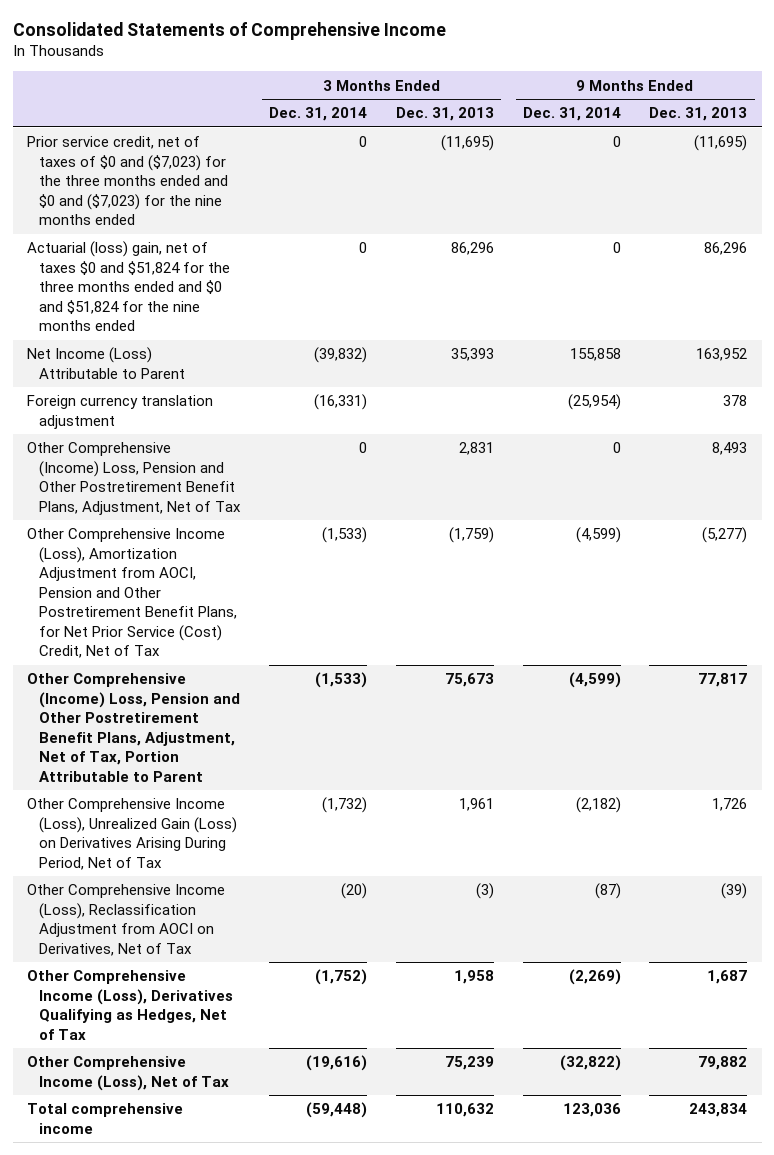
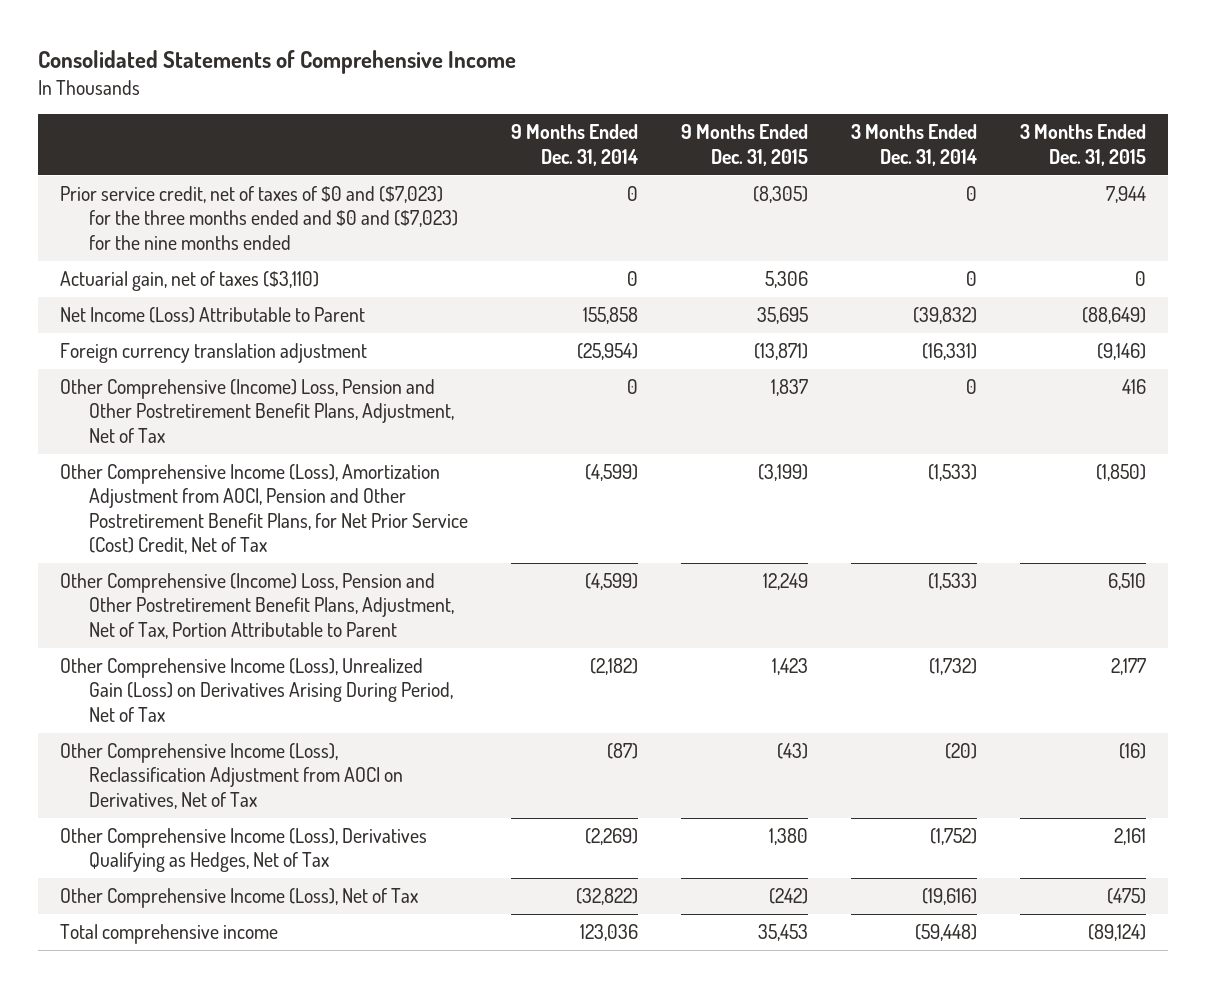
- | 3 Months Ended Dec. 31, 2014 | 3 Months Ended Dec. 31, 2013 | 9 Months Ended Dec. 31, 2014 | 9 Months Ended Dec. 31, 2013
+ | 9 Months Ended Dec. 31, 2014 | 9 Months Ended Dec. 31, 2015 | 3 Months Ended Dec. 31, 2014 | 3 Months Ended Dec. 31, 2015
- Actuarial (loss) gain, net of taxes $0 and $51,824 for the three months ended and $0 and $51,824 for the nine months ended | 0 | 86,296 | 0 | 86,296
+ Actuarial gain, net of taxes ($3,110) | 0 | 5,306 | 0 | 0

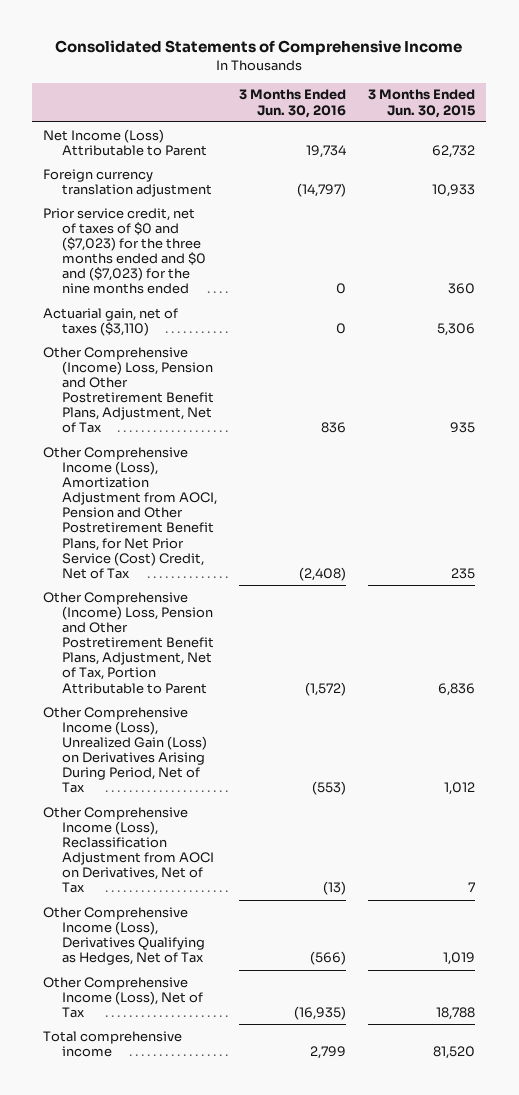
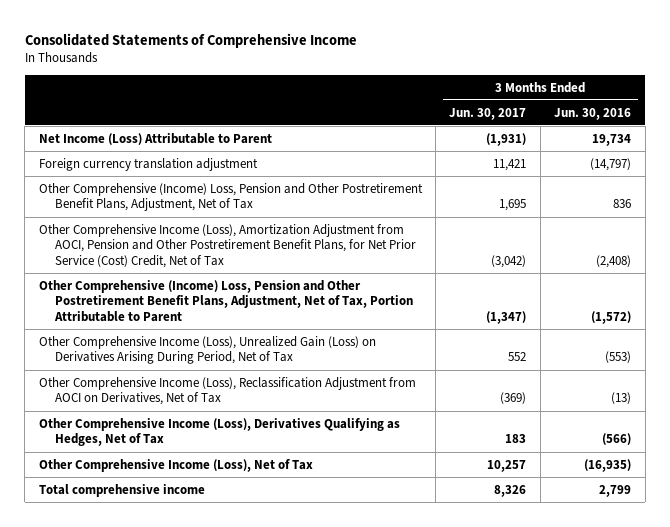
- | 3 Months Ended Jun. 30, 2016 | 3 Months Ended Jun. 30, 2015
+ | 3 Months Ended Jun. 30, 2017 | 3 Months Ended Jun. 30, 2016
- Prior service credit, net of taxes of $0 and ($7,023) for the three months ended and $0 and ($7,023) for the nine months ended | 0 | 360
- Actuarial gain, net of taxes ($3,110) | 0 | 5,306

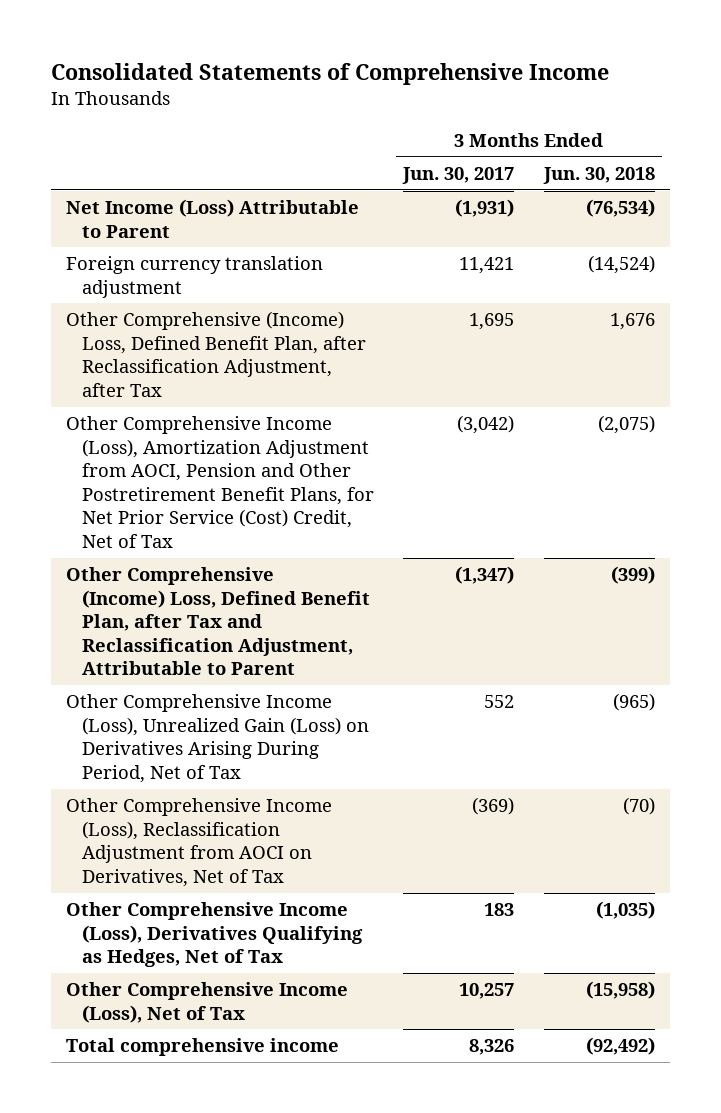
- | 3 Months Ended Jun. 30, 2017 | 3 Months Ended Jun. 30, 2016
+ | 3 Months Ended Jun. 30, 2017 | 3 Months Ended Jun. 30, 2018
- Other Comprehensive (Income) Loss, Pension and Other Postretirement Benefit Plans, Adjustment, Net of Tax | 1,695 | 836
+ Other Comprehensive (Income) Loss, Defined Benefit Plan, after Reclassification Adjustment, after Tax | 1,695 | 1,676
- Other Comprehensive (Income) Loss, Pension and Other Postretirement Benefit Plans, Adjustment, Net of Tax, Portion Attributable to Parent | (1,347) | (1,572)
+ Other Comprehensive (Income) Loss, Defined Benefit Plan, after Tax and Reclassification Adjustment, Attributable to Parent | (1,347) | (399)

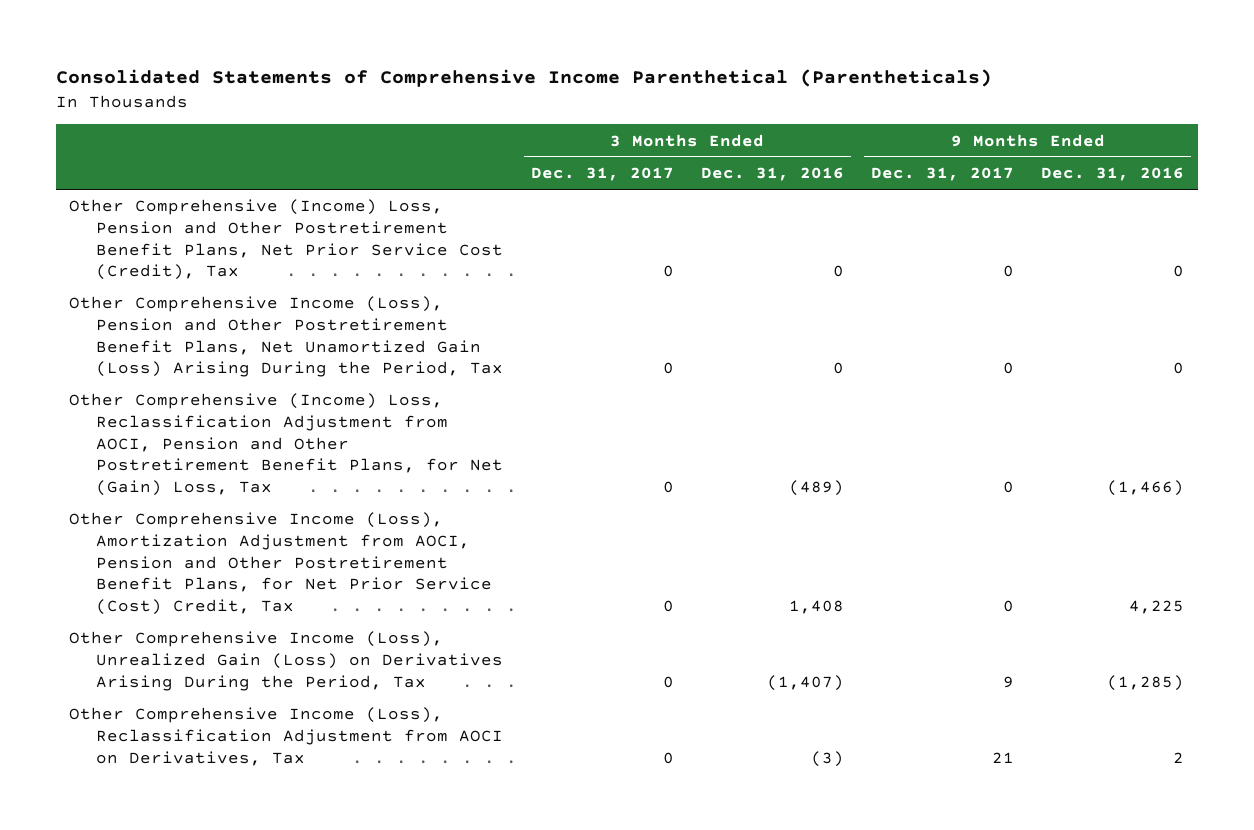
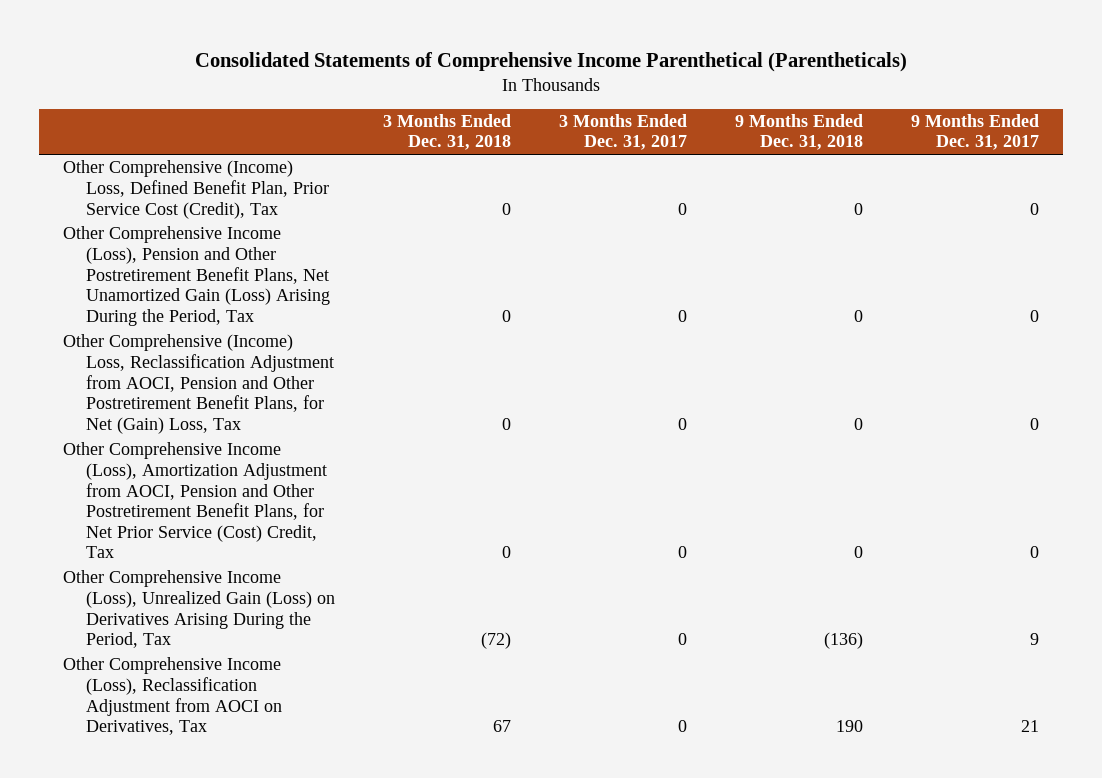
- | 3 Months Ended Dec. 31, 2017 | 3 Months Ended Dec. 31, 2016 | 9 Months Ended Dec. 31, 2017 | 9 Months Ended Dec. 31, 2016
+ | 3 Months Ended Dec. 31, 2018 | 3 Months Ended Dec. 31, 2017 | 9 Months Ended Dec. 31, 2018 | 9 Months Ended Dec. 31, 2017
- Other Comprehensive (Income) Loss, Pension and Other Postretirement Benefit Plans, Net Prior Service Cost (Credit), Tax | 0 | 0 | 0 | 0
+ Other Comprehensive (Income) Loss, Defined Benefit Plan, Prior Service Cost (Credit), Tax | 0 | 0 | 0 | 0

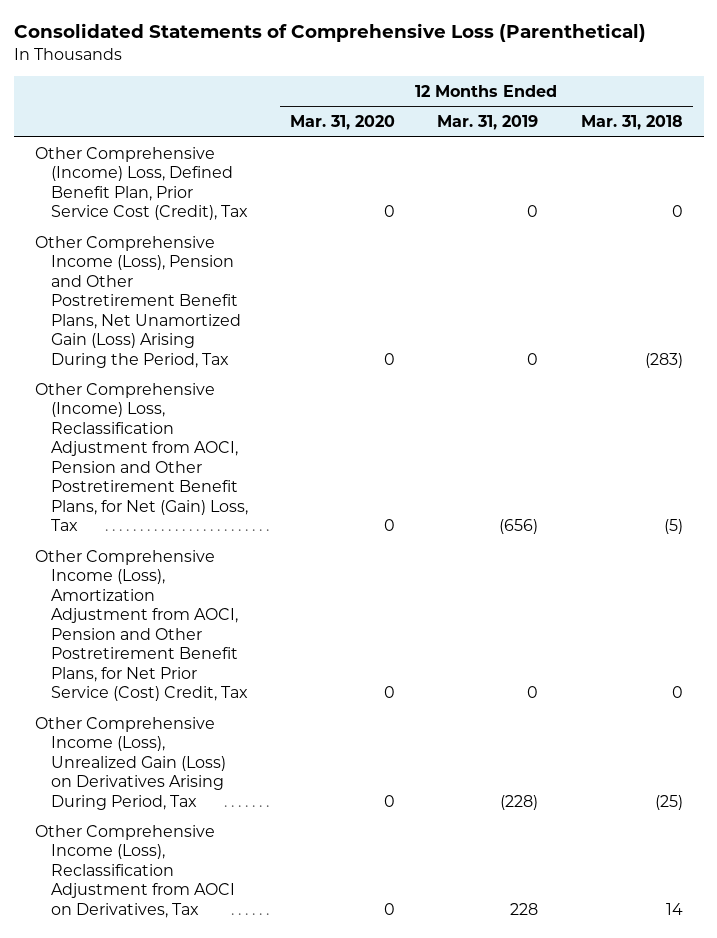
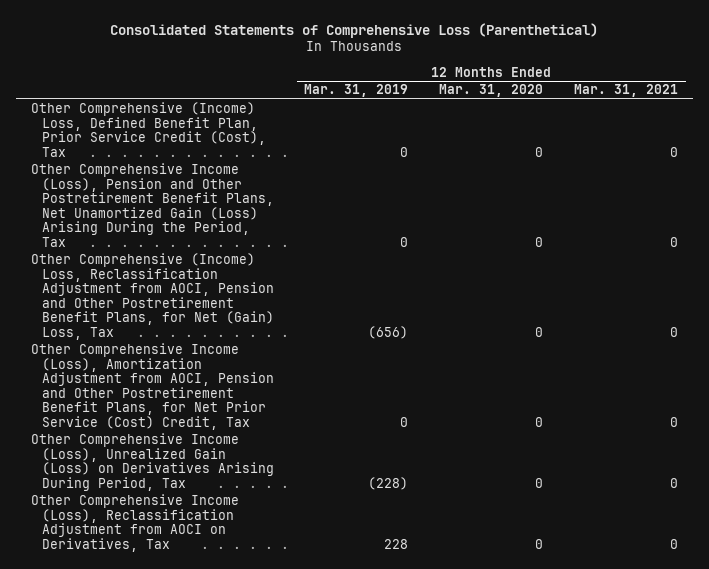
- | 12 Months Ended Mar. 31, 2020 | 12 Months Ended Mar. 31, 2019 | 12 Months Ended Mar. 31, 2018
+ | 12 Months Ended Mar. 31, 2019 | 12 Months Ended Mar. 31, 2020 | 12 Months Ended Mar. 31, 2021
- Other Comprehensive (Income) Loss, Defined Benefit Plan, Prior Service Cost (Credit), Tax | 0 | 0 | 0
+ Other Comprehensive (Income) Loss, Defined Benefit Plan, Prior Service Credit (Cost), Tax | 0 | 0 | 0

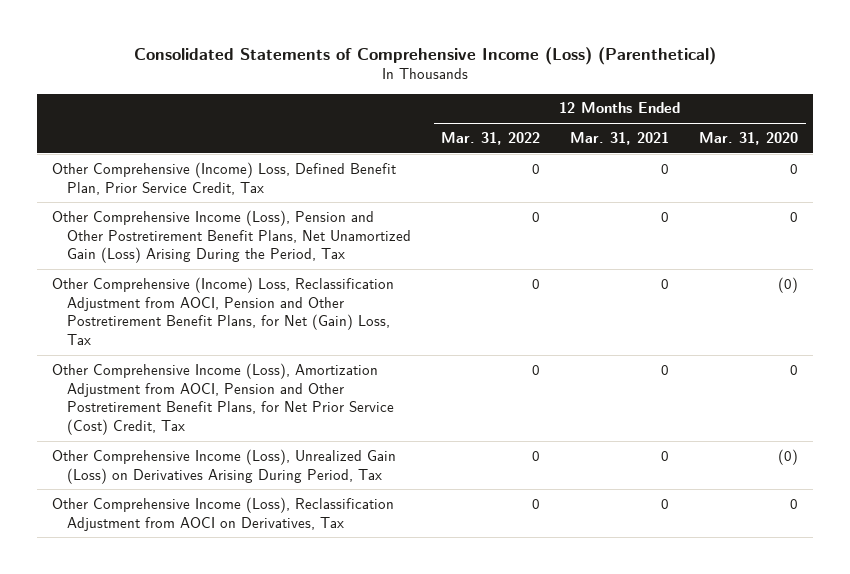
- Consolidated Statements of Comprehensive Loss (Parenthetical)
+ Consolidated Statements of Comprehensive Income (Loss) (Parenthetical)
- | 12 Months Ended Mar. 31, 2019 | 12 Months Ended Mar. 31, 2020 | 12 Months Ended Mar. 31, 2021
+ | 12 Months Ended Mar. 31, 2022 | 12 Months Ended Mar. 31, 2021 | 12 Months Ended Mar. 31, 2020
- Other Comprehensive (Income) Loss, Defined Benefit Plan, Prior Service Credit (Cost), Tax | 0 | 0 | 0
+ Other Comprehensive (Income) Loss, Defined Benefit Plan, Prior Service Credit, Tax | 0 | 0 | 0
- Other Comprehensive (Income) Loss, Reclassification Adjustment from AOCI, Pension and Other Postretirement Benefit Plans, for Net (Gain) Loss, Tax | (656) | 0 | 0
+ Other Comprehensive (Income) Loss, Reclassification Adjustment from AOCI, Pension and Other Postretirement Benefit Plans, for Net (Gain) Loss, Tax | 0 | 0 | (0)
- Other Comprehensive Income (Loss), Unrealized Gain (Loss) on Derivatives Arising During Period, Tax | (228) | 0 | 0
+ Other Comprehensive Income (Loss), Unrealized Gain (Loss) on Derivatives Arising During Period, Tax | 0 | 0 | (0)

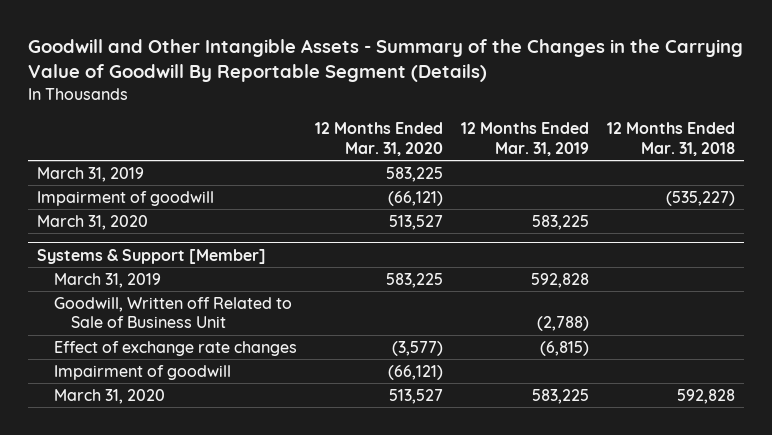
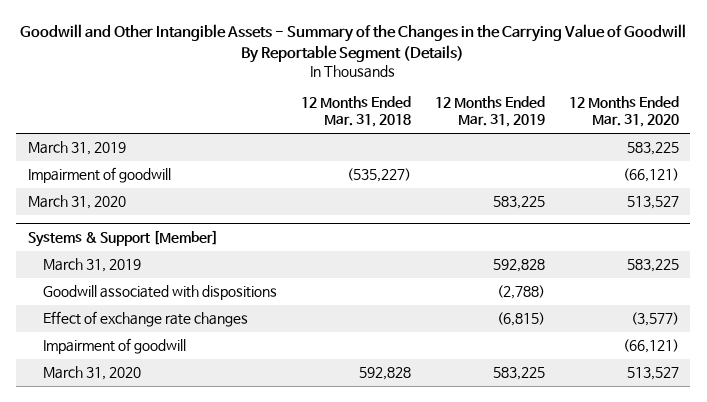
- | 12 Months Ended Mar. 31, 2020 | 12 Months Ended Mar. 31, 2019 | 12 Months Ended Mar. 31, 2018
+ | 12 Months Ended Mar. 31, 2018 | 12 Months Ended Mar. 31, 2019 | 12 Months Ended Mar. 31, 2020
@ Systems & Support [Member]
- Goodwill, Written off Related to Sale of Business Unit | | (2,788) |
+ Goodwill associated with dispositions | | (2,788) |

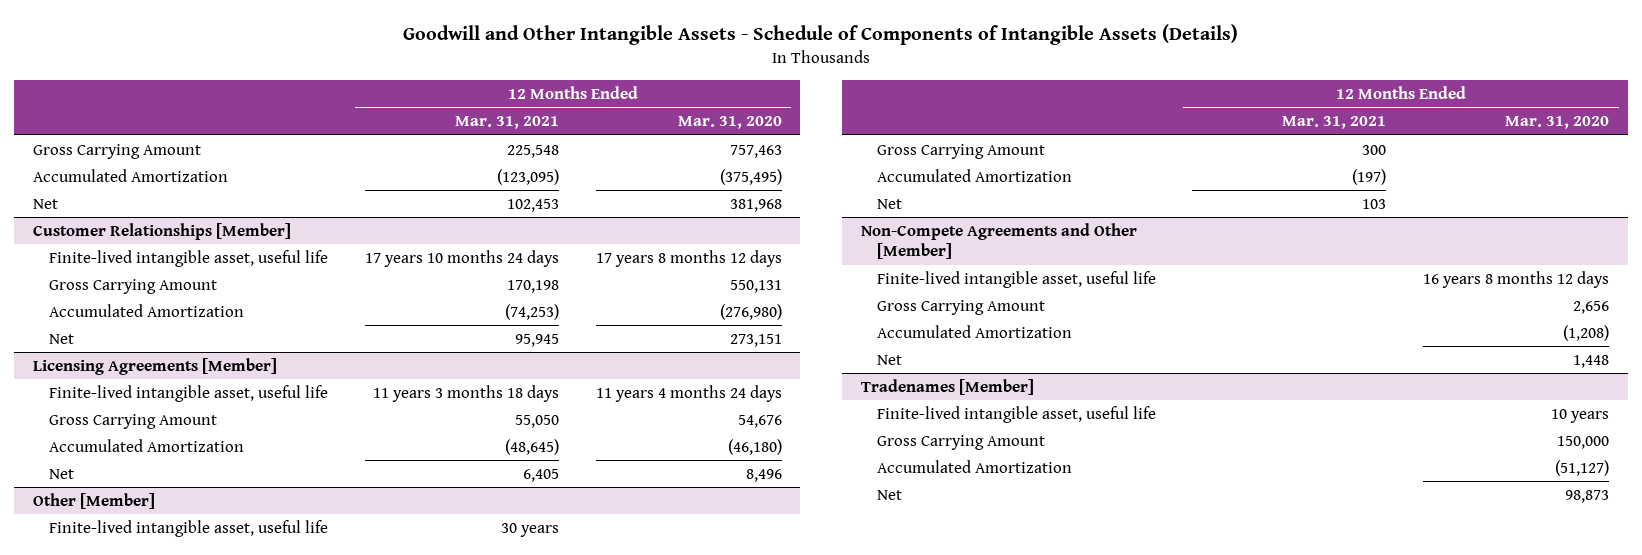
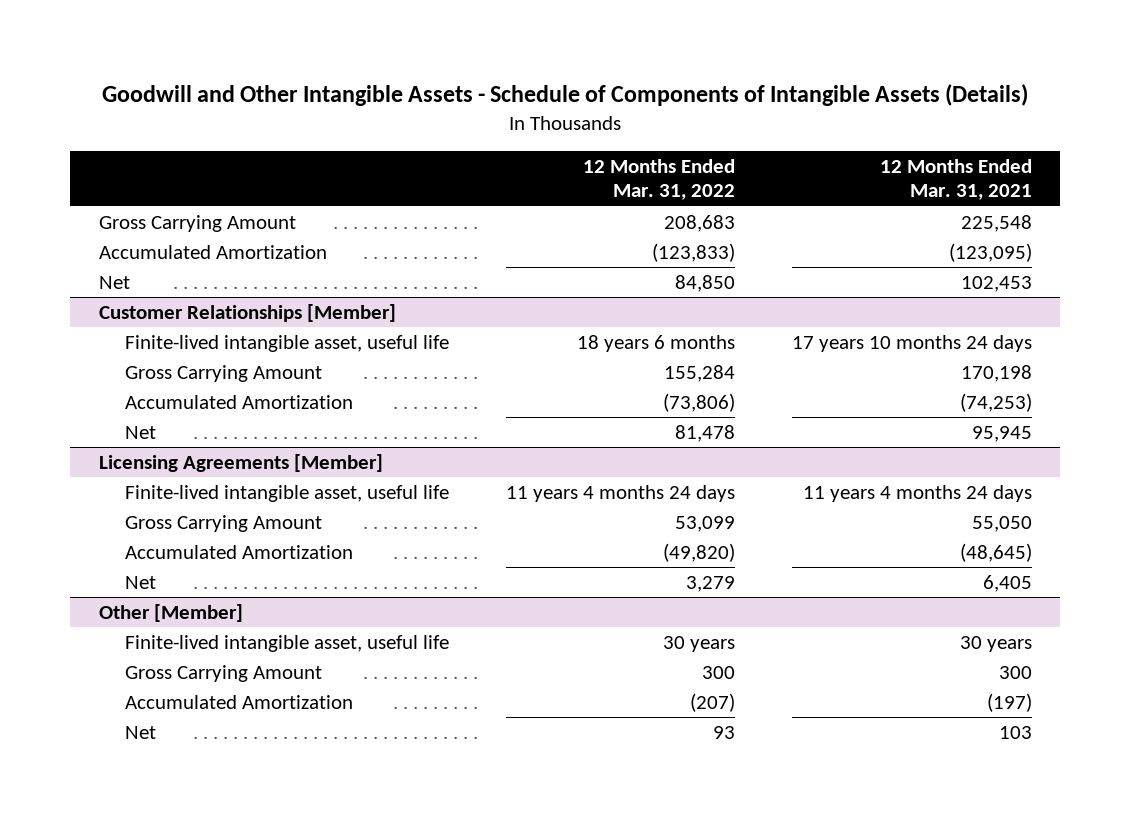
- | 12 Months Ended Mar. 31, 2021 | 12 Months Ended Mar. 31, 2020
+ | 12 Months Ended Mar. 31, 2022 | 12 Months Ended Mar. 31, 2021
@ Licensing Agreements [Member]
- Finite-lived intangible asset, useful life | 11 years 3 months 18 days | 11 years 4 months 24 days
+ Finite-lived intangible asset, useful life | 11 years 4 months 24 days | 11 years 4 months 24 days
- Non-Compete Agreements and Other [Member]
- Finite-lived intangible asset, useful life | | 16 years 8 months 12 days
- Gross Carrying Amount | | 2,656
- Accumulated Amortization | | (1,208)
- Net | | 1,448
- Tradenames [Member]
- Finite-lived intangible asset, useful life | | 10 years
- Gross Carrying Amount | | 150,000
- Accumulated Amortization | | (51,127)
- Net | | 98,873

